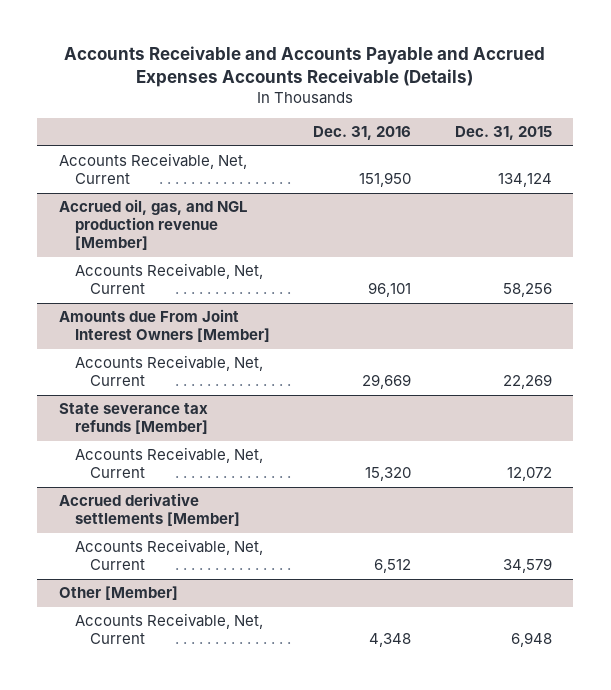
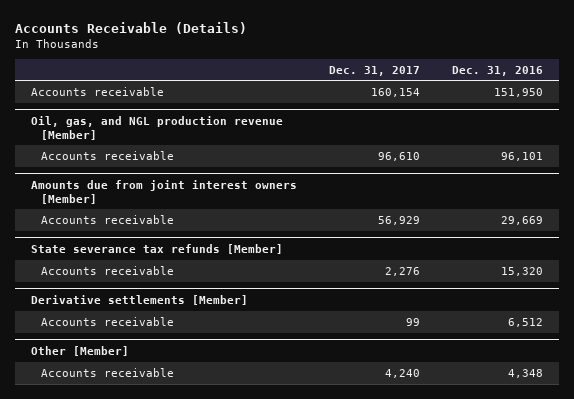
- Accounts Receivable and Accounts Payable and Accrued Expenses Accounts Receivable (Details)
+ Accounts Receivable (Details)
- | Dec. 31, 2016 | Dec. 31, 2015
+ | Dec. 31, 2017 | Dec. 31, 2016
- Accounts Receivable, Net, Current | 151,950 | 134,124
- Accrued oil, gas, and NGL production revenue [Member]
- Accounts Receivable, Net, Current | 96,101 | 58,256
- Amounts due From Joint Interest Owners [Member]
- Accounts Receivable, Net, Current | 29,669 | 22,269
+ Accounts receivable | 160,154 | 151,950
+ Oil, gas, and NGL production revenue [Member]
+ Accounts receivable | 96,610 | 96,101
+ Amounts due from joint interest owners [Member]
+ Accounts receivable | 56,929 | 29,669
@ State severance tax refunds [Member]
- Accounts Receivable, Net, Current | 15,320 | 12,072
- Accrued derivative settlements [Member]
- Accounts Receivable, Net, Current | 6,512 | 34,579
@ State severance tax refunds [Member]
+ Accounts receivable | 2,276 | 15,320
+ Derivative settlements [Member]
+ Accounts receivable | 99 | 6,512
@ Other [Member]
- Accounts Receivable, Net, Current | 4,348 | 6,948
+ Accounts receivable | 4,240 | 4,348

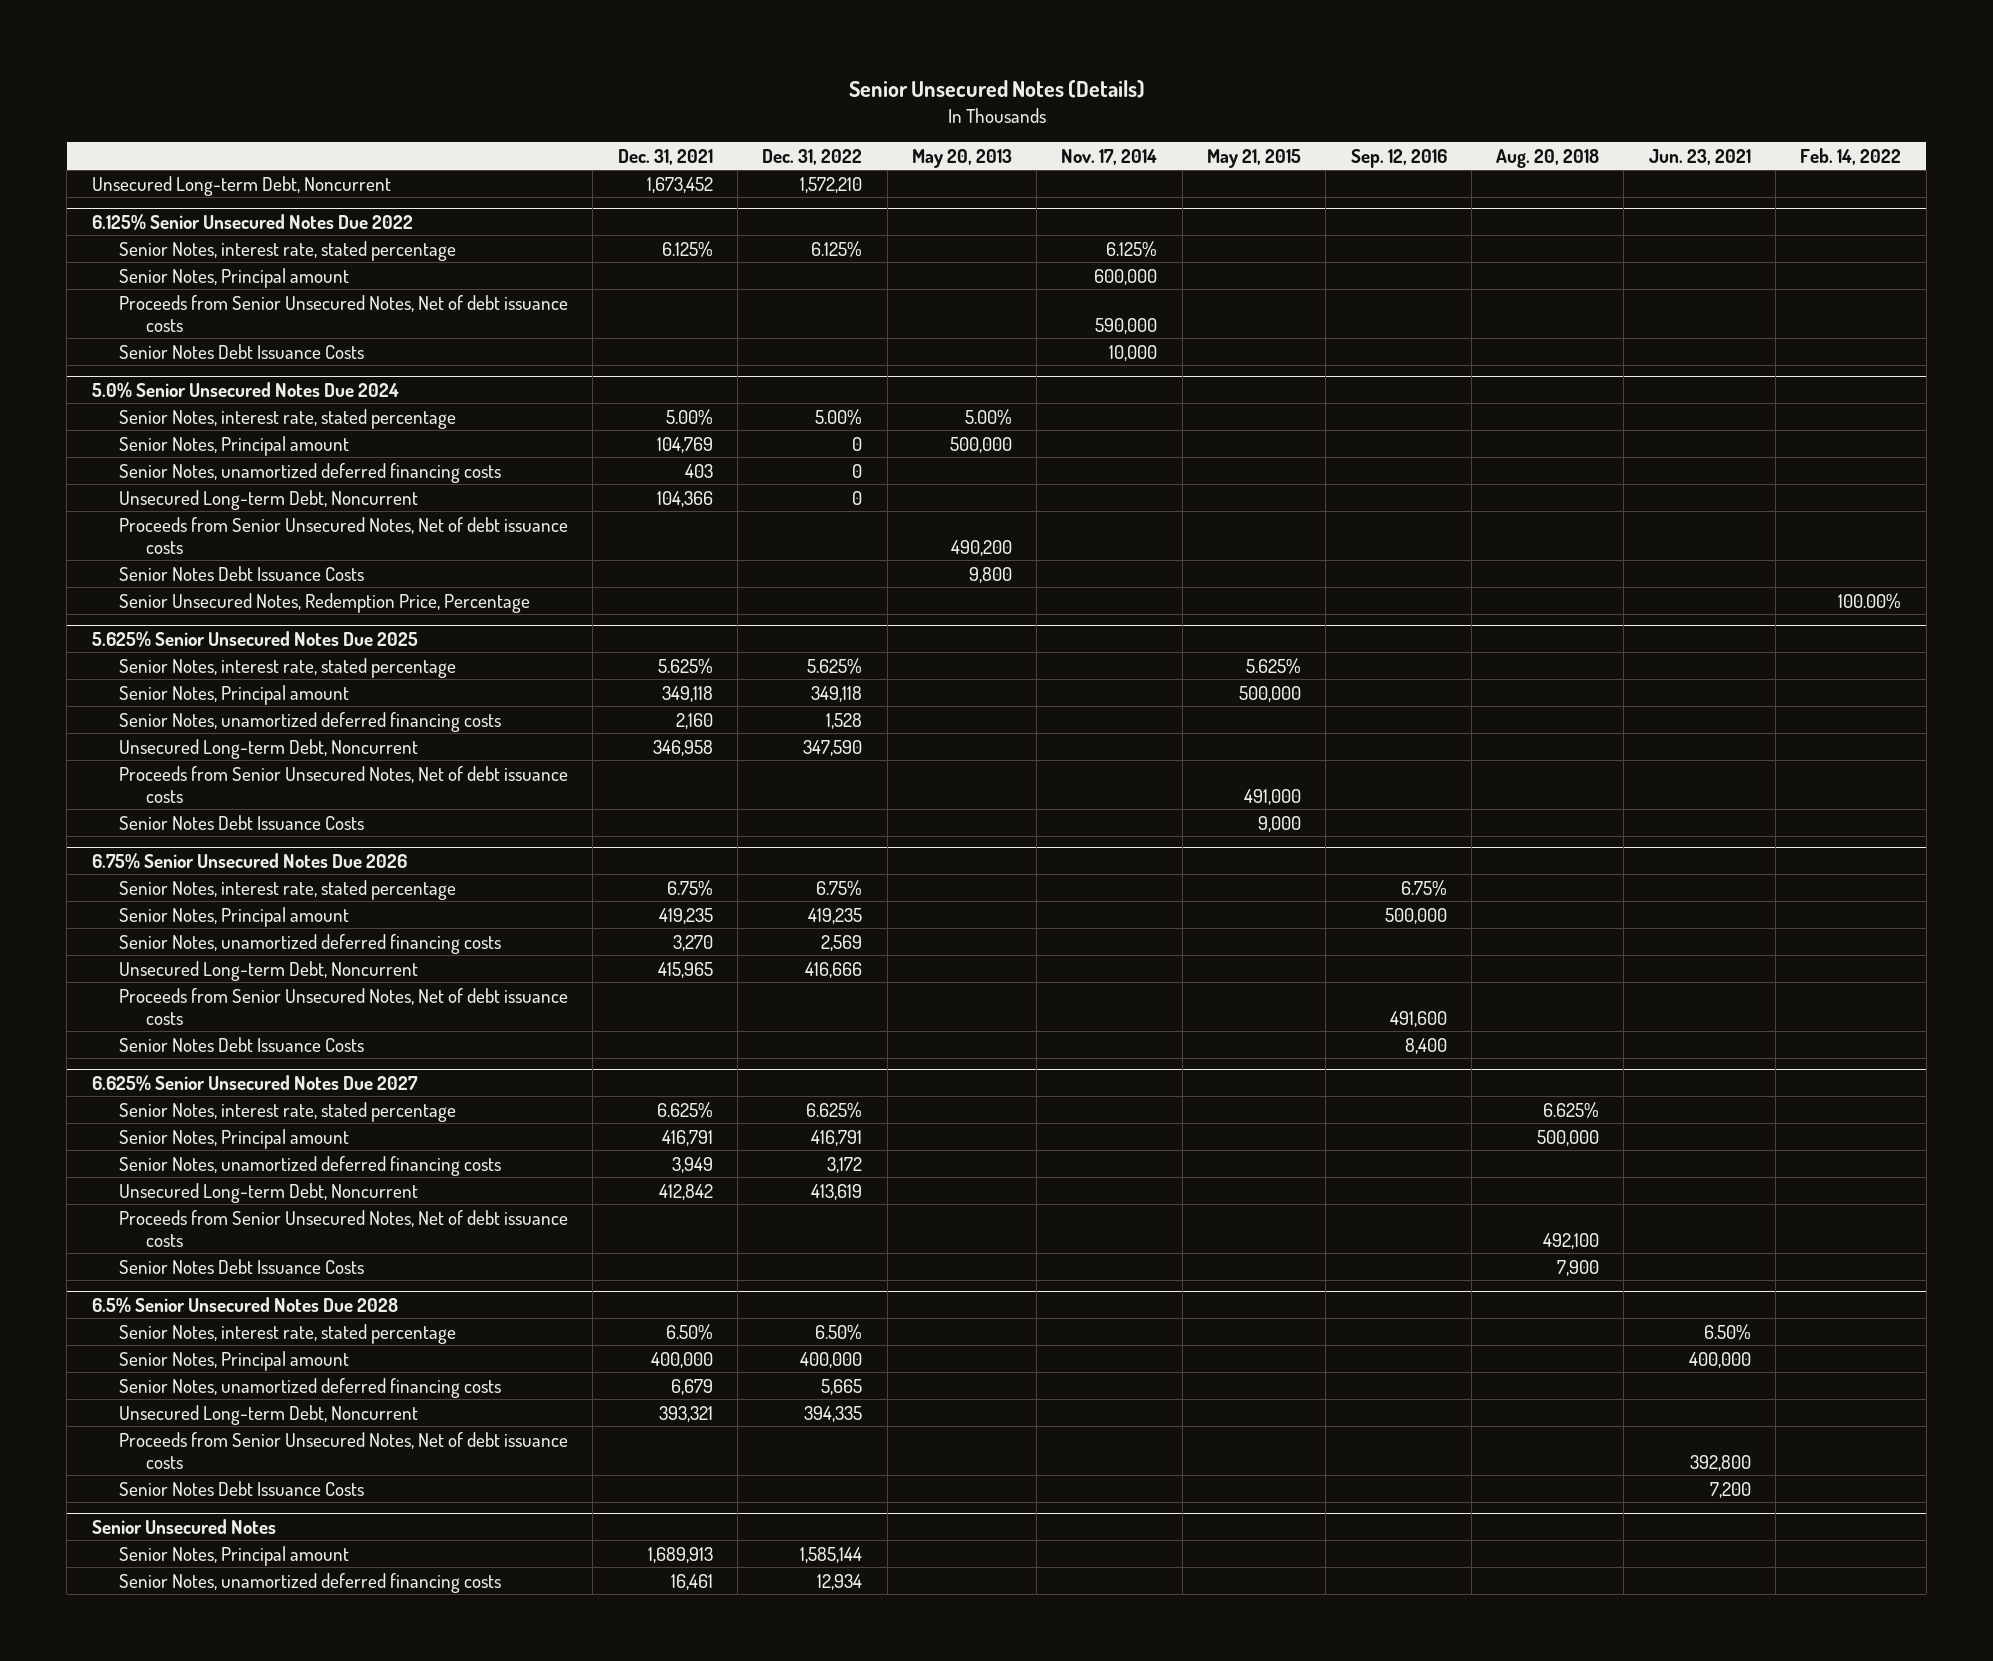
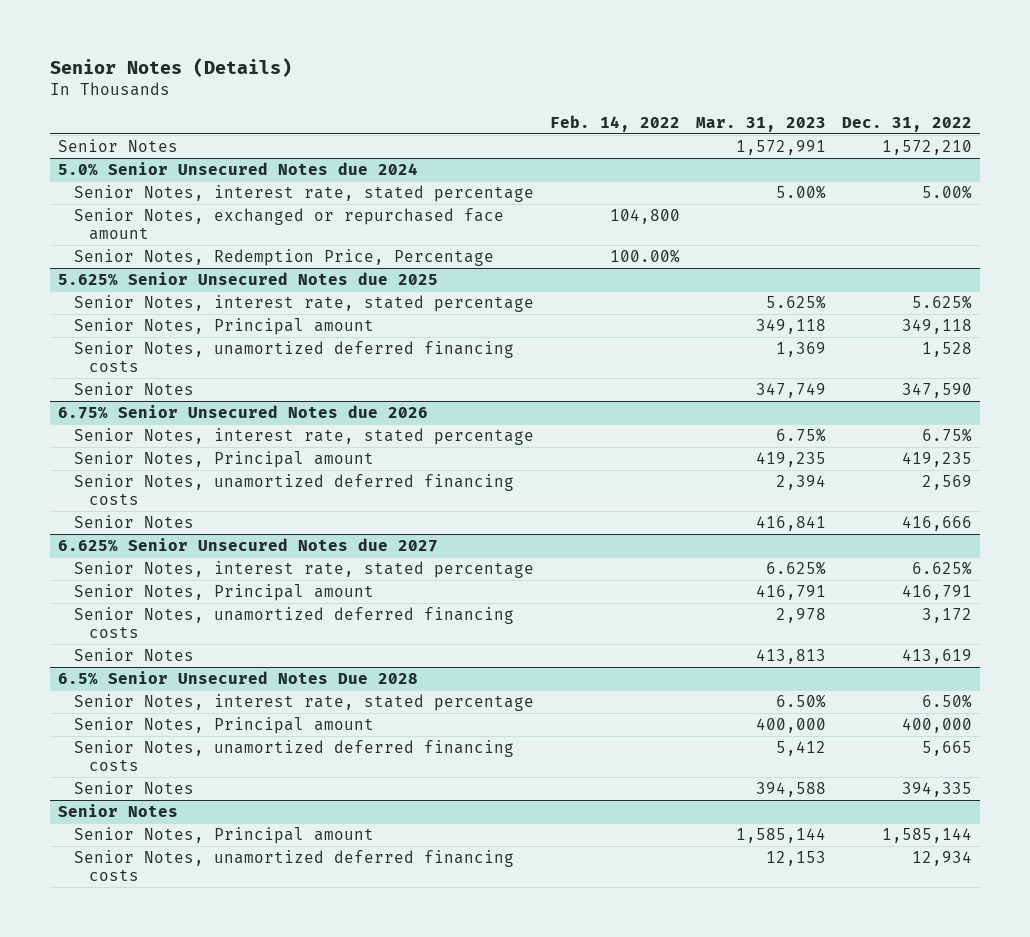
- Senior Unsecured Notes (Details)
+ Senior Notes (Details)
- | Dec. 31, 2021 | Dec. 31, 2022 | May 20, 2013 | Nov. 17, 2014 | May 21, 2015 | Sep. 12, 2016 | Aug. 20, 2018 | Jun. 23, 2021 | Feb. 14, 2022
+ | Feb. 14, 2022 | Mar. 31, 2023 | Dec. 31, 2022
- Unsecured Long-term Debt, Noncurrent | 1,673,452 | 1,572,210 | | | | | | |
- 6.125% Senior Unsecured Notes Due 2022
- Senior Notes, interest rate, stated percentage | 6.125% | 6.125% | | 6.125% | | | | |
- Senior Notes, Principal amount | | | | 600,000 | | | | |
- Proceeds from Senior Unsecured Notes, Net of debt issuance costs | | | | 590,000 | | | | |
- Senior Notes Debt Issuance Costs | | | | 10,000 | | | | |
- 5.0% Senior Unsecured Notes Due 2024
+ Senior Notes | | 1,572,991 | 1,572,210
+ 5.0% Senior Unsecured Notes due 2024
- Senior Notes, Principal amount | 104,769 | 0 | 500,000 | | | | | |
- Senior Notes, unamortized deferred financing costs | 403 | 0 | | | | | | |
- Unsecured Long-term Debt, Noncurrent | 104,366 | 0 | | | | | | |
- Proceeds from Senior Unsecured Notes, Net of debt issuance costs | | | 490,200 | | | | | |
- Senior Notes Debt Issuance Costs | | | 9,800 | | | | | |
- Senior Unsecured Notes, Redemption Price, Percentage | | | | | | | | | 100.00%
- 5.625% Senior Unsecured Notes Due 2025
+ Senior Notes, exchanged or repurchased face amount | 104,800 | |
+ Senior Notes, Redemption Price, Percentage | 100.00% | |
+ 5.625% Senior Unsecured Notes due 2025
- Unsecured Long-term Debt, Noncurrent | 346,958 | 347,590 | | | | | | |
- Proceeds from Senior Unsecured Notes, Net of debt issuance costs | | | | | 491,000 | | | |
- Senior Notes Debt Issuance Costs | | | | | 9,000 | | | |
- 6.75% Senior Unsecured Notes Due 2026
+ Senior Notes | | 347,749 | 347,590
+ 6.75% Senior Unsecured Notes due 2026
- Unsecured Long-term Debt, Noncurrent | 415,965 | 416,666 | | | | | | |
- Proceeds from Senior Unsecured Notes, Net of debt issuance costs | | | | | | 491,600 | | |
- Senior Notes Debt Issuance Costs | | | | | | 8,400 | | |
- 6.625% Senior Unsecured Notes Due 2027
+ Senior Notes | | 416,841 | 416,666
+ 6.625% Senior Unsecured Notes due 2027
- Unsecured Long-term Debt, Noncurrent | 412,842 | 413,619 | | | | | | |
- Proceeds from Senior Unsecured Notes, Net of debt issuance costs | | | | | | | 492,100 | |
- Senior Notes Debt Issuance Costs | | | | | | | 7,900 | |
+ Senior Notes | | 413,813 | 413,619
@ 6.5% Senior Unsecured Notes Due 2028
- Unsecured Long-term Debt, Noncurrent | 393,321 | 394,335 | | | | | | |
- Proceeds from Senior Unsecured Notes, Net of debt issuance costs | | | | | | | | 392,800 |
- Senior Notes Debt Issuance Costs | | | | | | | | 7,200 |
- Senior Unsecured Notes
@ 6.5% Senior Unsecured Notes Due 2028
+ Senior Notes | | 394,588 | 394,335
+ Senior Notes

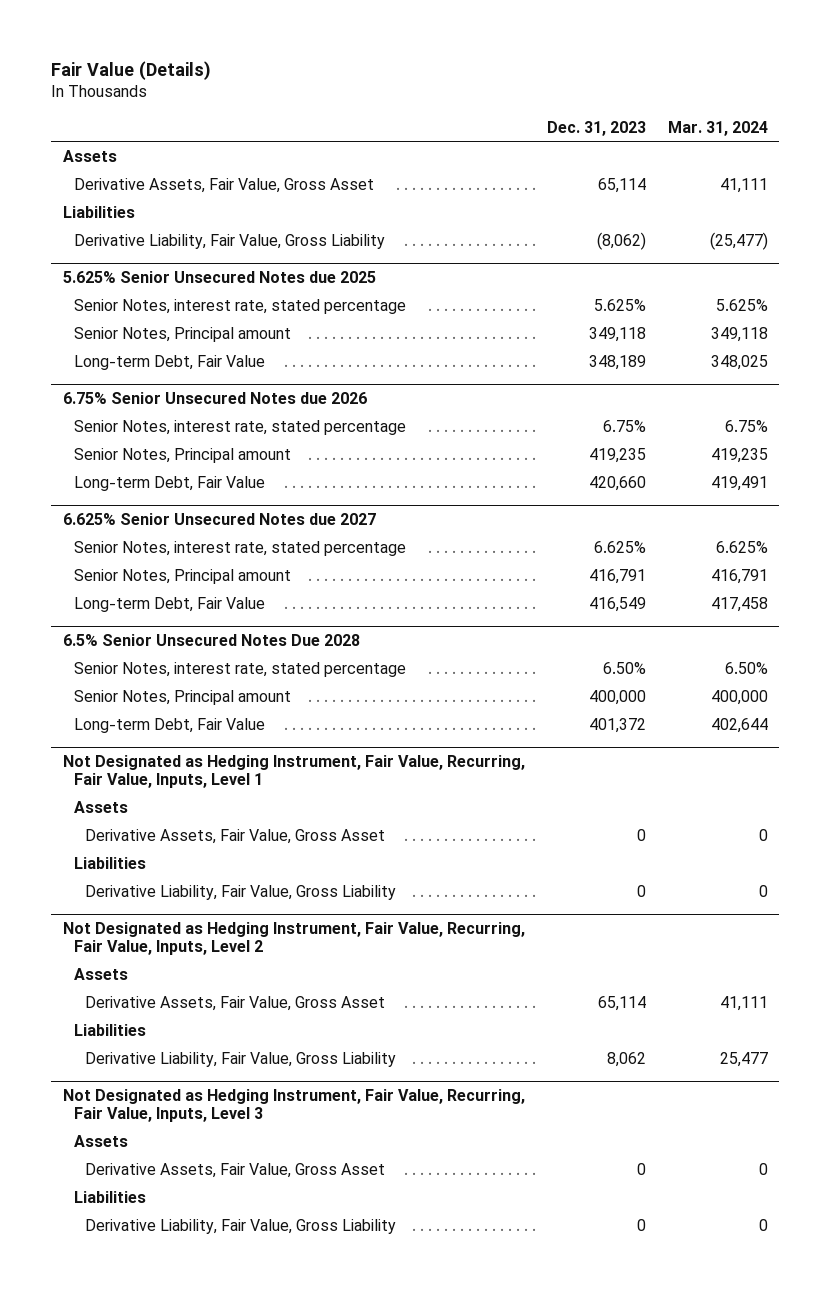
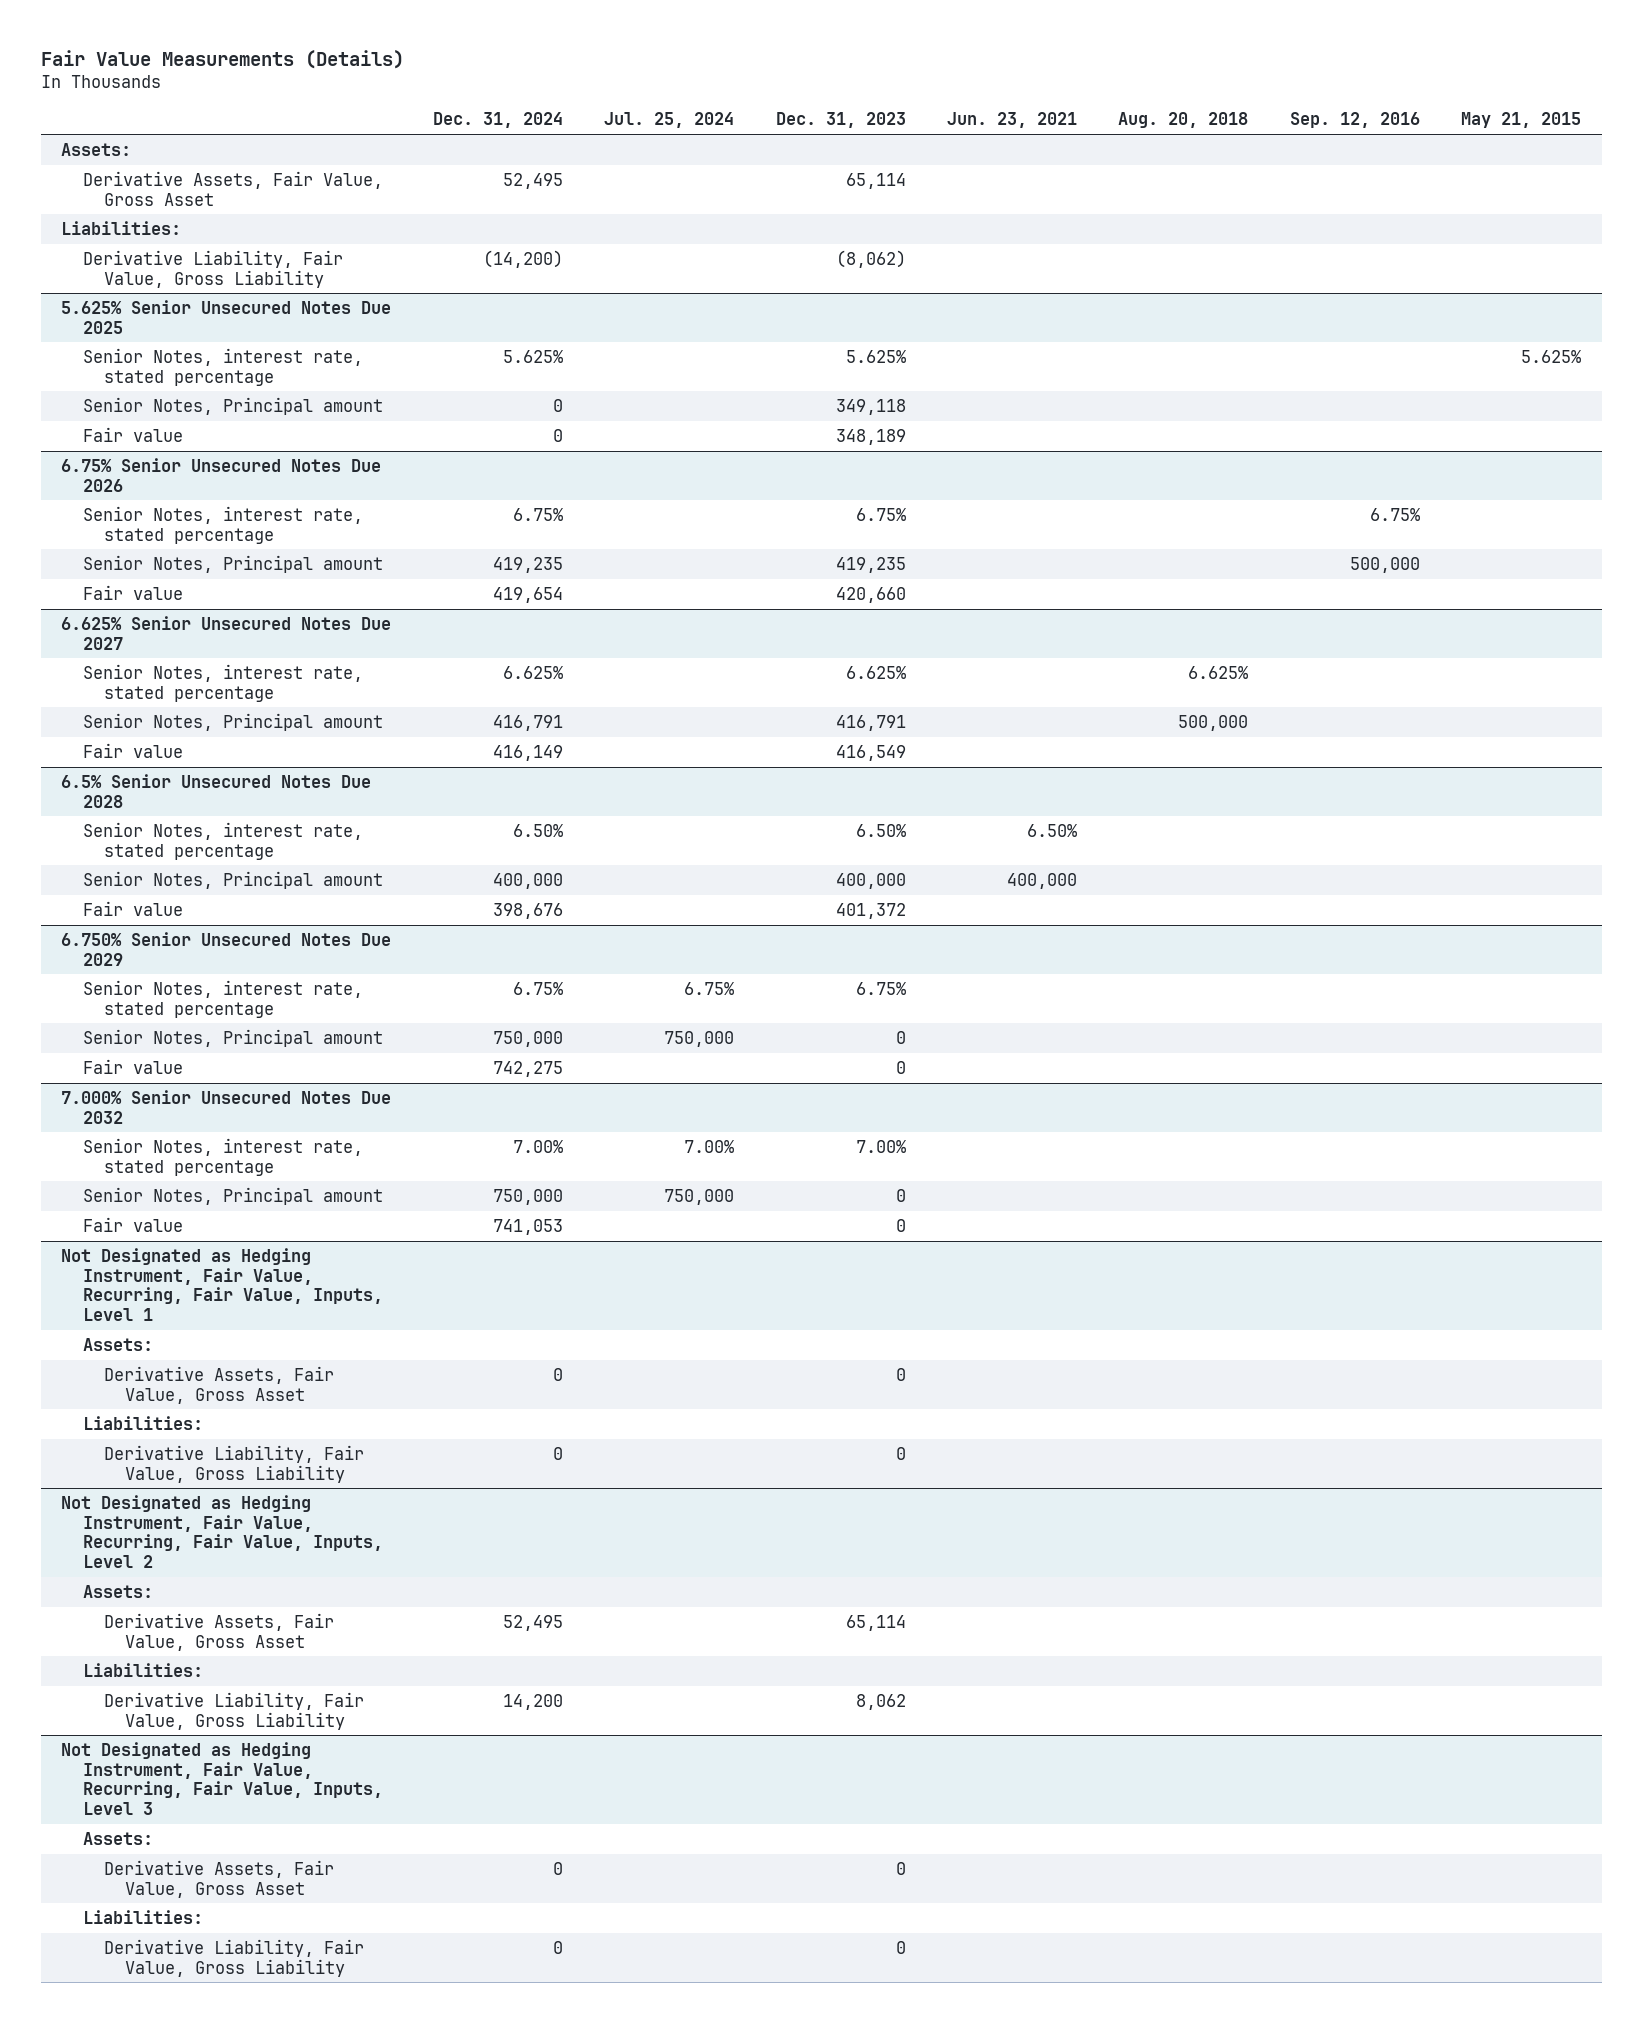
- Fair Value (Details)
+ Fair Value Measurements (Details)
- | Dec. 31, 2023 | Mar. 31, 2024
+ | Dec. 31, 2024 | Jul. 25, 2024 | Dec. 31, 2023 | Jun. 23, 2021 | Aug. 20, 2018 | Sep. 12, 2016 | May 21, 2015
- Assets
+ Assets:
- Liabilities
+ Liabilities:
- 5.625% Senior Unsecured Notes due 2025
+ 5.625% Senior Unsecured Notes Due 2025
- Long-term Debt, Fair Value | 348,189 | 348,025
- 6.75% Senior Unsecured Notes due 2026
+ Fair value | 0 | | 348,189 | | | |
+ 6.75% Senior Unsecured Notes Due 2026
- Long-term Debt, Fair Value | 420,660 | 419,491
- 6.625% Senior Unsecured Notes due 2027
+ Fair value | 419,654 | | 420,660 | | | |
+ 6.625% Senior Unsecured Notes Due 2027
- Long-term Debt, Fair Value | 416,549 | 417,458
+ Fair value | 416,149 | | 416,549 | | | |
@ 6.5% Senior Unsecured Notes Due 2028
- Long-term Debt, Fair Value | 401,372 | 402,644
+ Fair value | 398,676 | | 401,372 | | | |
+ 6.750% Senior Unsecured Notes Due 2029
+ Senior Notes, interest rate, stated percentage | 6.75% | 6.75% | 6.75% | | | |
+ Senior Notes, Principal amount | 750,000 | 750,000 | 0 | | | |
+ Fair value | 742,275 | | 0 | | | |
+ 7.000% Senior Unsecured Notes Due 2032
+ Senior Notes, interest rate, stated percentage | 7.00% | 7.00% | 7.00% | | | |
+ Senior Notes, Principal amount | 750,000 | 750,000 | 0 | | | |
+ Fair value | 741,053 | | 0 | | | |
@ Not Designated as Hedging Instrument, Fair Value, Recurring, Fair Value, Inputs, Level 1
- Assets
+ Assets:
- Liabilities
+ Liabilities:
@ Not Designated as Hedging Instrument, Fair Value, Recurring, Fair Value, Inputs, Level 2
- Assets
+ Assets:
- Liabilities
+ Liabilities:
@ Not Designated as Hedging Instrument, Fair Value, Recurring, Fair Value, Inputs, Level 3
- Assets
+ Assets:
- Liabilities
+ Liabilities:

